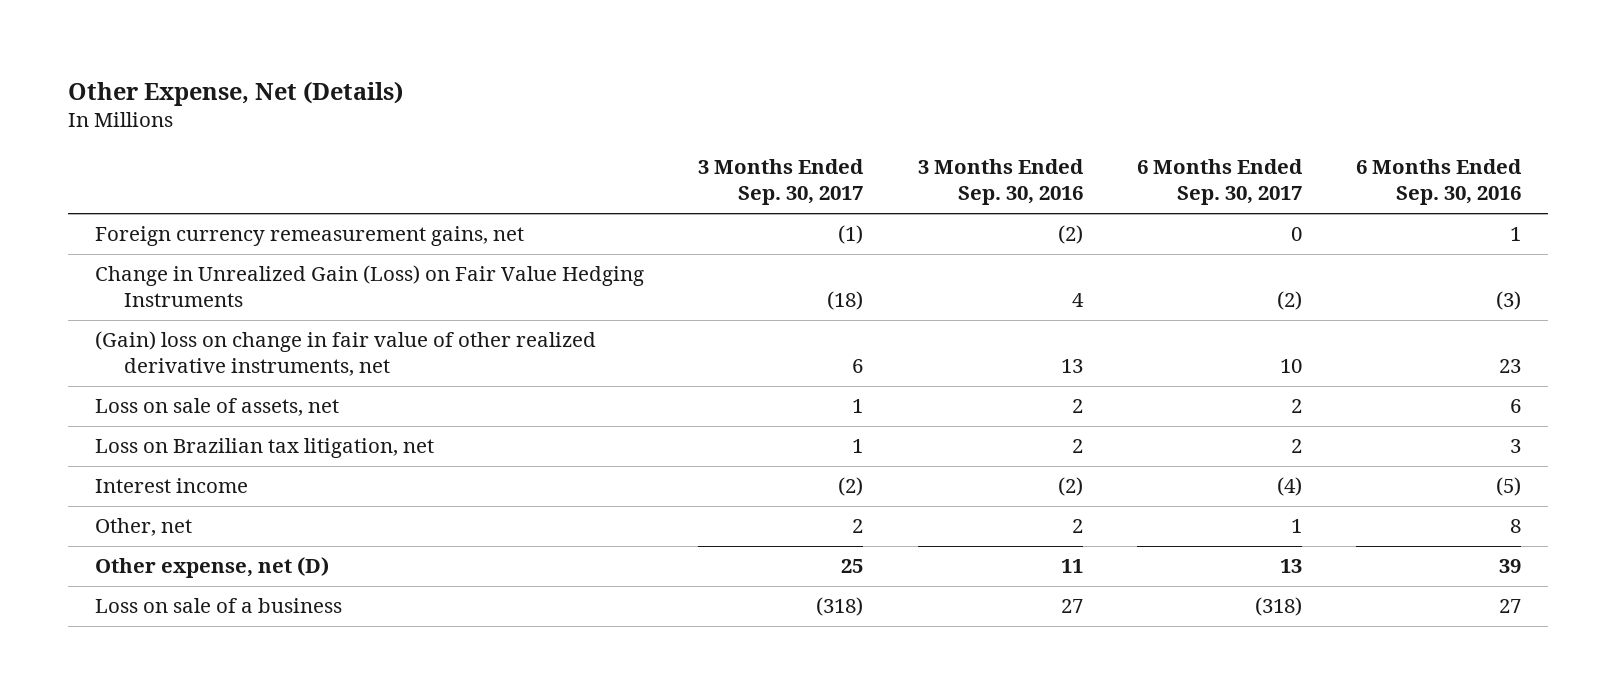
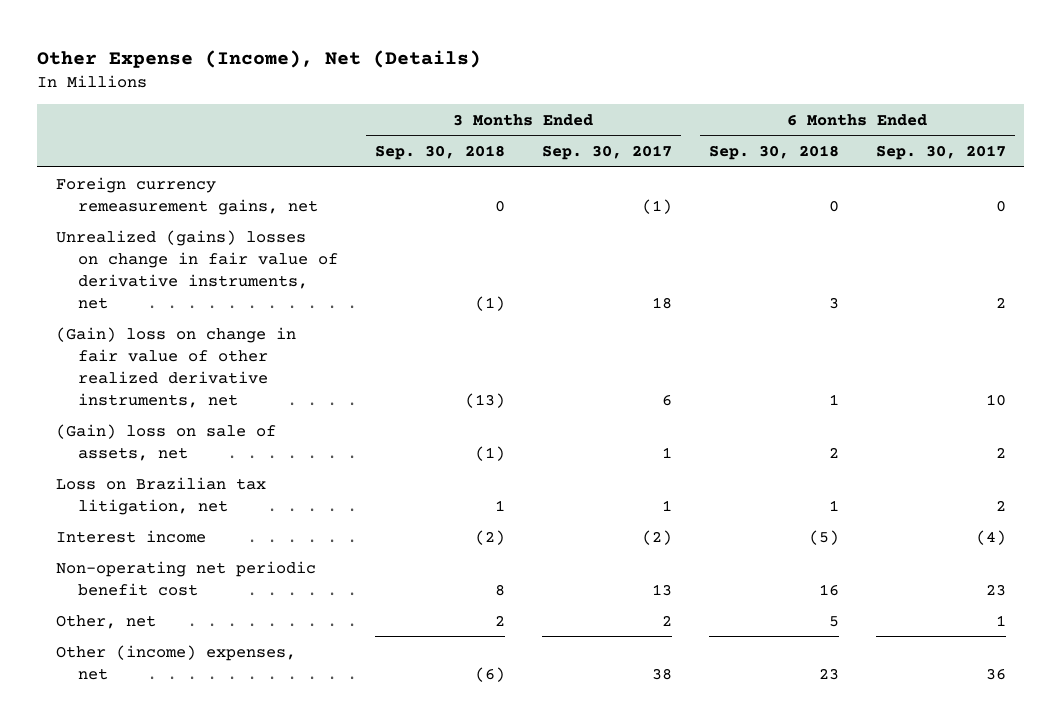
- Other Expense, Net (Details)
+ Other Expense (Income), Net (Details)
- | 3 Months Ended Sep. 30, 2017 | 3 Months Ended Sep. 30, 2016 | 6 Months Ended Sep. 30, 2017 | 6 Months Ended Sep. 30, 2016
+ | 3 Months Ended Sep. 30, 2018 | 3 Months Ended Sep. 30, 2017 | 6 Months Ended Sep. 30, 2018 | 6 Months Ended Sep. 30, 2017
- Change in Unrealized Gain (Loss) on Fair Value Hedging Instruments | (18) | 4 | (2) | (3)
+ Unrealized (gains) losses on change in fair value of derivative instruments, net | (1) | 18 | 3 | 2
- Loss on sale of assets, net | 1 | 2 | 2 | 6
+ (Gain) loss on sale of assets, net | (1) | 1 | 2 | 2
+ Non-operating net periodic benefit cost | 8 | 13 | 16 | 23
- Other expense, net (D) | 25 | 11 | 13 | 39
- Loss on sale of a business | (318) | 27 | (318) | 27
+ Other (income) expenses, net | (6) | 38 | 23 | 36

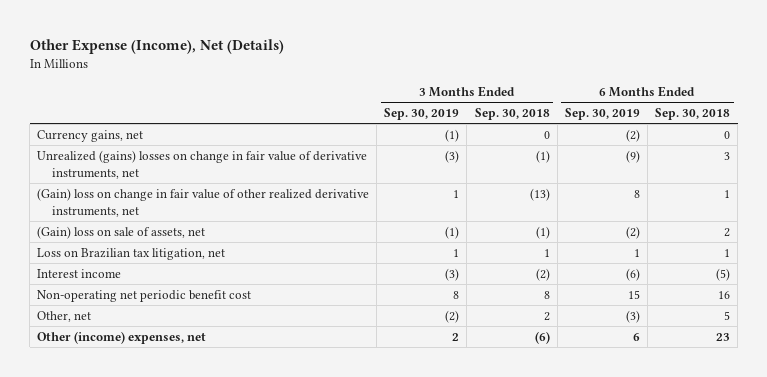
- | 3 Months Ended Sep. 30, 2018 | 3 Months Ended Sep. 30, 2017 | 6 Months Ended Sep. 30, 2018 | 6 Months Ended Sep. 30, 2017
+ | 3 Months Ended Sep. 30, 2019 | 3 Months Ended Sep. 30, 2018 | 6 Months Ended Sep. 30, 2019 | 6 Months Ended Sep. 30, 2018
- Foreign currency remeasurement gains, net | 0 | (1) | 0 | 0
+ Currency gains, net | (1) | 0 | (2) | 0

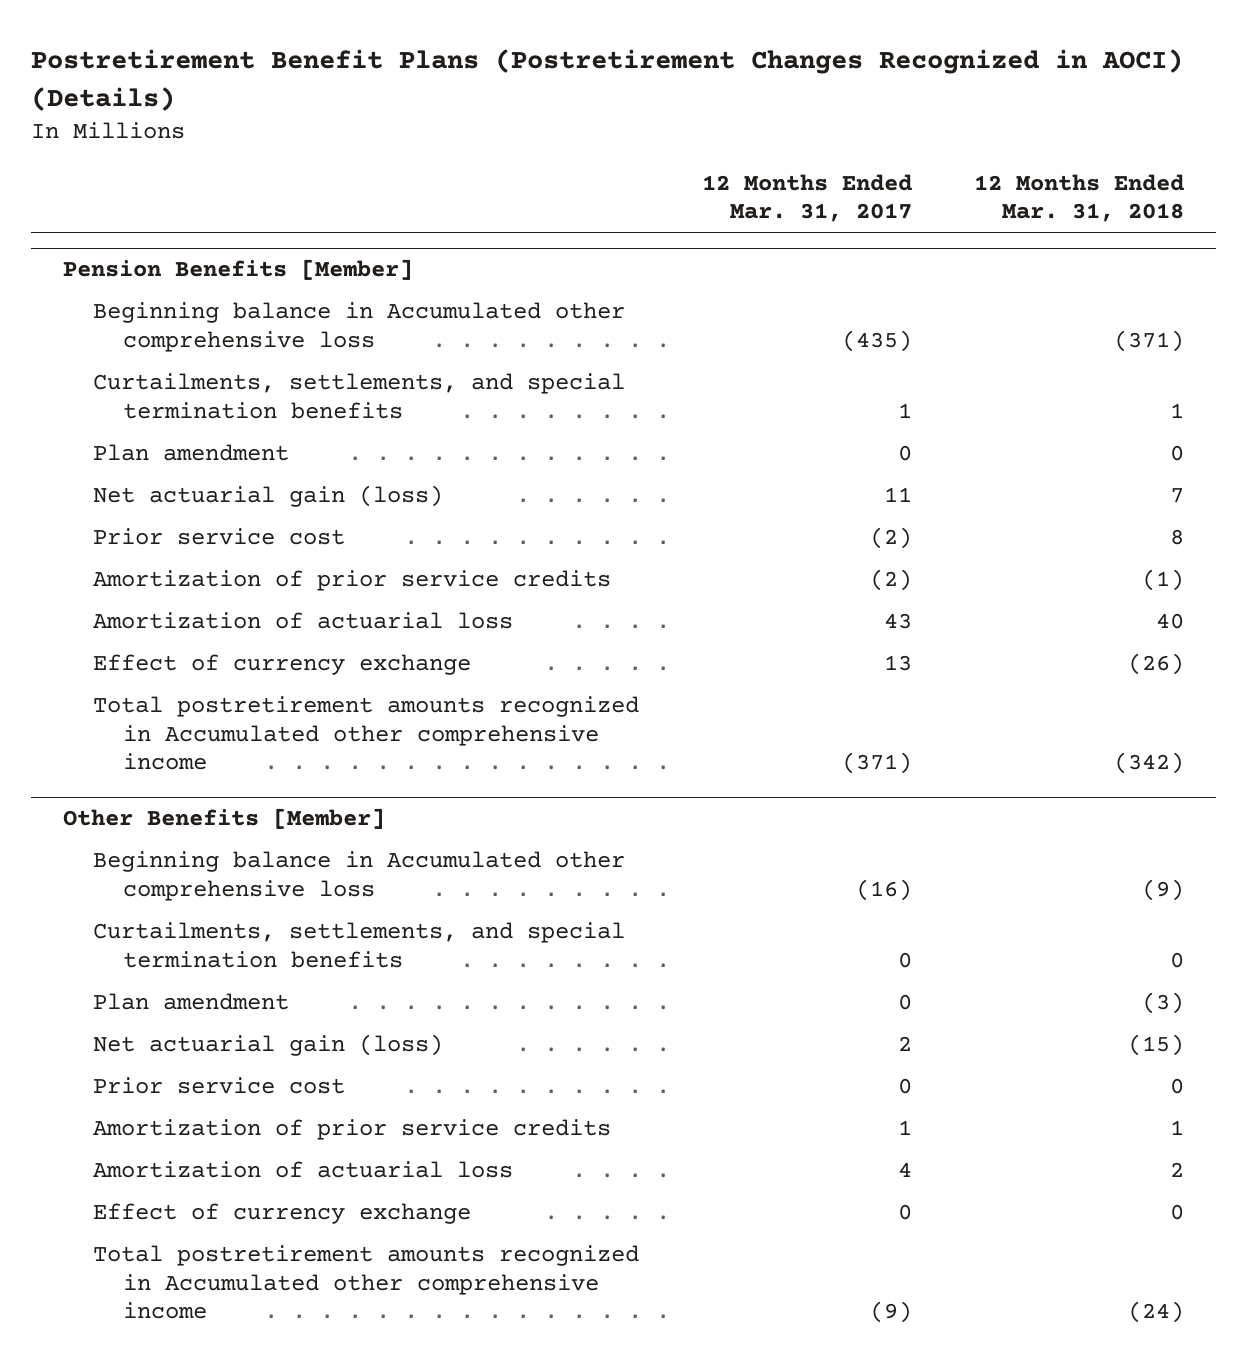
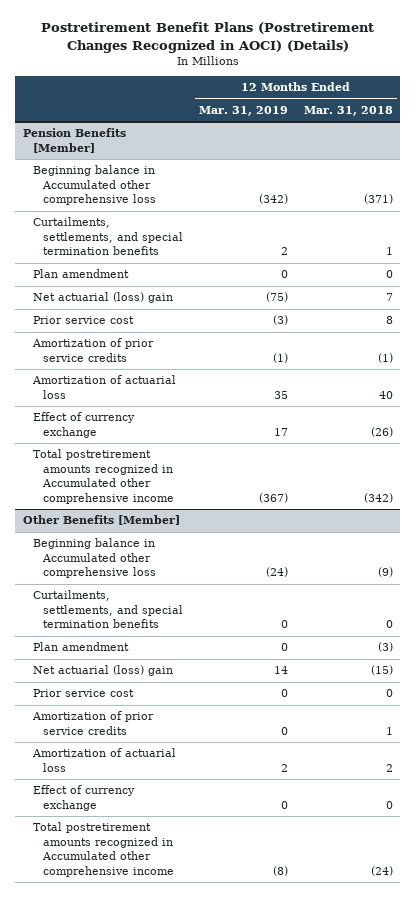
- | 12 Months Ended Mar. 31, 2017 | 12 Months Ended Mar. 31, 2018
+ | 12 Months Ended Mar. 31, 2019 | 12 Months Ended Mar. 31, 2018
@ Pension Benefits [Member]
- Net actuarial gain (loss) | 11 | 7
+ Net actuarial (loss) gain | (75) | 7
@ Other Benefits [Member]
- Net actuarial gain (loss) | 2 | (15)
+ Net actuarial (loss) gain | 14 | (15)

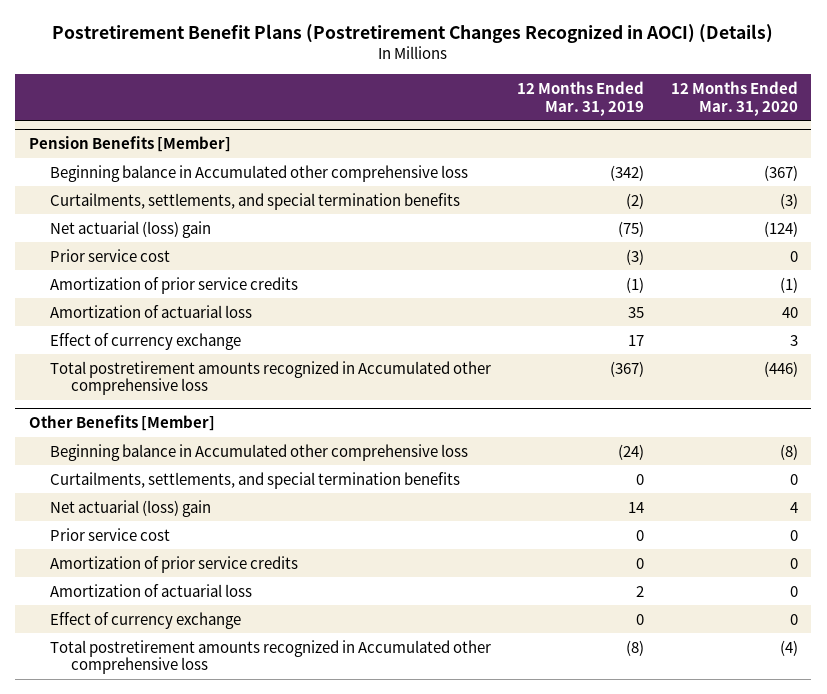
- | 12 Months Ended Mar. 31, 2019 | 12 Months Ended Mar. 31, 2018
+ | 12 Months Ended Mar. 31, 2019 | 12 Months Ended Mar. 31, 2020
@ Pension Benefits [Member]
- Curtailments, settlements, and special termination benefits | 2 | 1
- Plan amendment | 0 | 0
+ Curtailments, settlements, and special termination benefits | (2) | (3)
- Total postretirement amounts recognized in Accumulated other comprehensive income | (367) | (342)
+ Total postretirement amounts recognized in Accumulated other comprehensive loss | (367) | (446)
@ Other Benefits [Member]
- Plan amendment | 0 | (3)
- Total postretirement amounts recognized in Accumulated other comprehensive income | (8) | (24)
+ Total postretirement amounts recognized in Accumulated other comprehensive loss | (8) | (4)

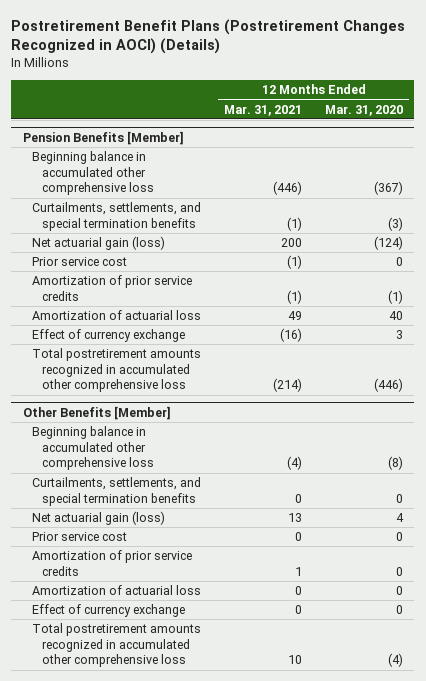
- | 12 Months Ended Mar. 31, 2019 | 12 Months Ended Mar. 31, 2020
+ | 12 Months Ended Mar. 31, 2021 | 12 Months Ended Mar. 31, 2020
@ Pension Benefits [Member]
- Beginning balance in Accumulated other comprehensive loss | (342) | (367)
+ Beginning balance in accumulated other comprehensive loss | (446) | (367)
- Net actuarial (loss) gain | (75) | (124)
+ Net actuarial gain (loss) | 200 | (124)
- Total postretirement amounts recognized in Accumulated other comprehensive loss | (367) | (446)
+ Total postretirement amounts recognized in accumulated other comprehensive loss | (214) | (446)
@ Other Benefits [Member]
- Beginning balance in Accumulated other comprehensive loss | (24) | (8)
+ Beginning balance in accumulated other comprehensive loss | (4) | (8)
- Net actuarial (loss) gain | 14 | 4
+ Net actuarial gain (loss) | 13 | 4
- Total postretirement amounts recognized in Accumulated other comprehensive loss | (8) | (4)
+ Total postretirement amounts recognized in accumulated other comprehensive loss | 10 | (4)

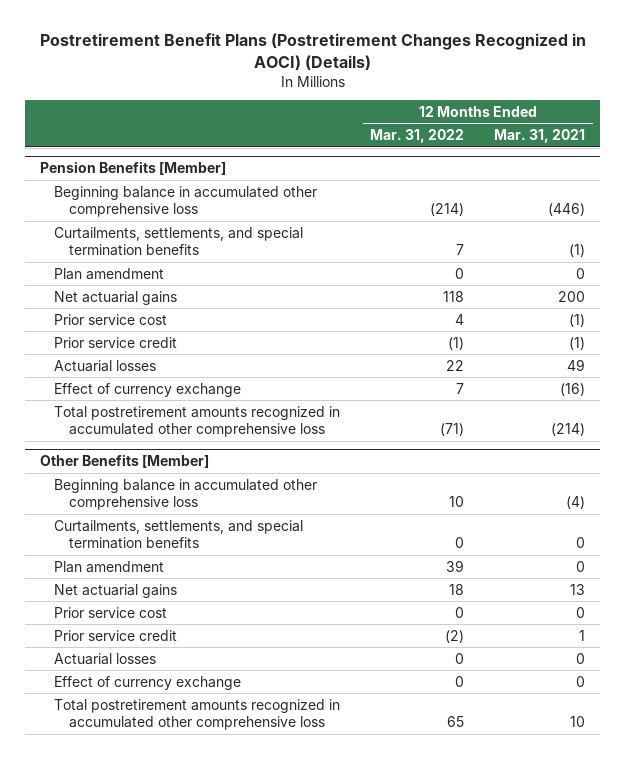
- | 12 Months Ended Mar. 31, 2021 | 12 Months Ended Mar. 31, 2020
+ | 12 Months Ended Mar. 31, 2022 | 12 Months Ended Mar. 31, 2021
@ Pension Benefits [Member]
- Net actuarial gain (loss) | 200 | (124)
+ Plan amendment | 0 | 0
+ Net actuarial gains | 118 | 200
- Amortization of prior service credits | (1) | (1)
- Amortization of actuarial loss | 49 | 40
+ Prior service credit | (1) | (1)
+ Actuarial losses | 22 | 49
@ Other Benefits [Member]
- Net actuarial gain (loss) | 13 | 4
+ Plan amendment | 39 | 0
+ Net actuarial gains | 18 | 13
- Amortization of prior service credits | 1 | 0
- Amortization of actuarial loss | 0 | 0
+ Prior service credit | (2) | 1
+ Actuarial losses | 0 | 0

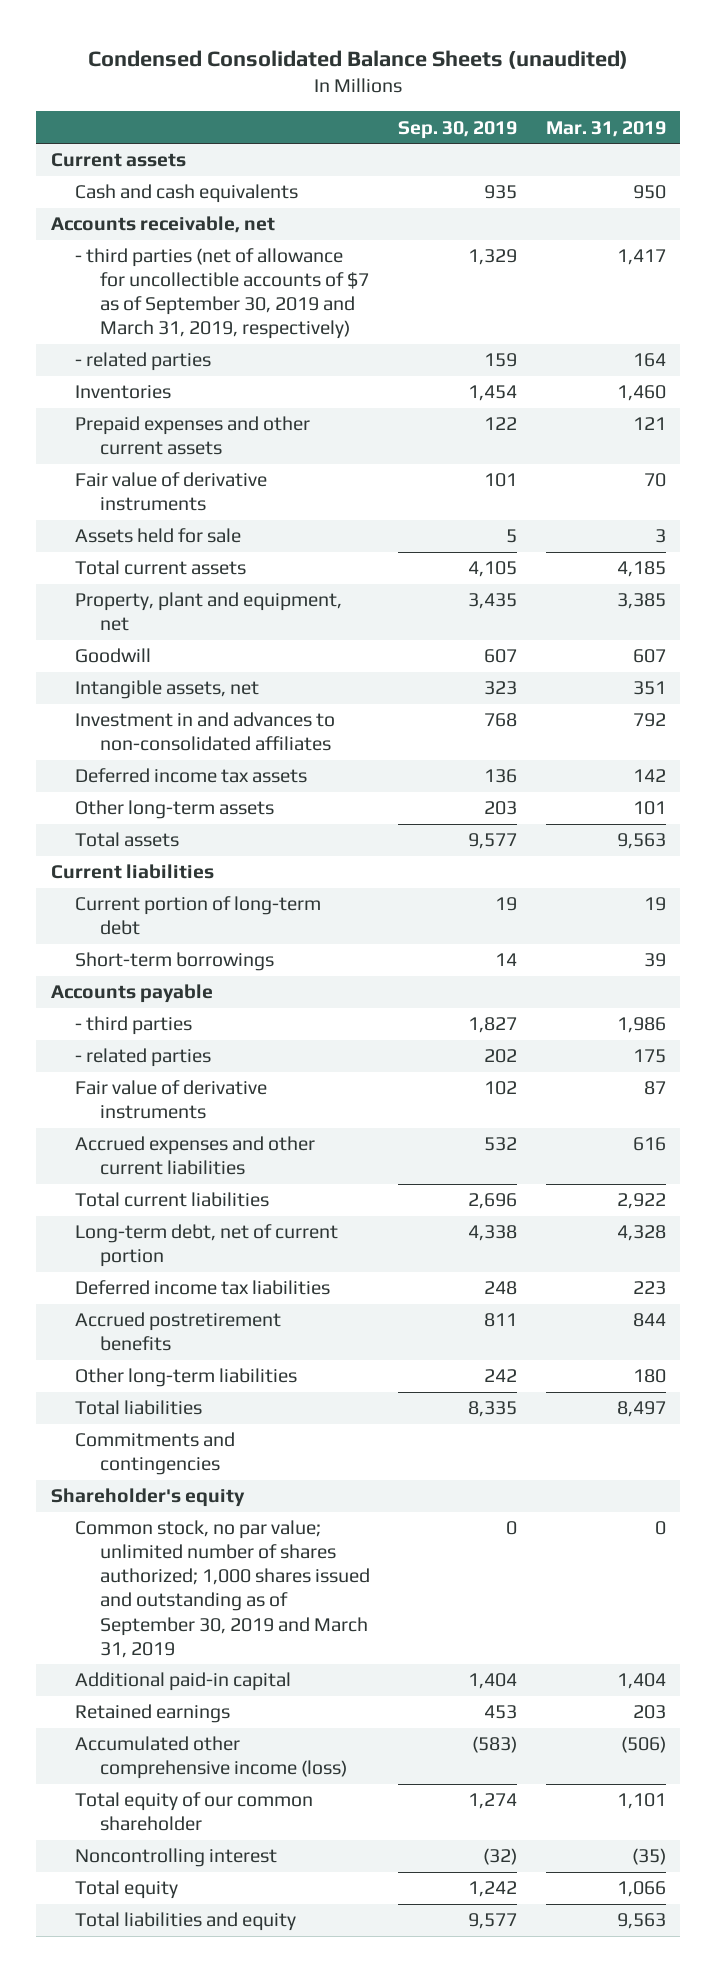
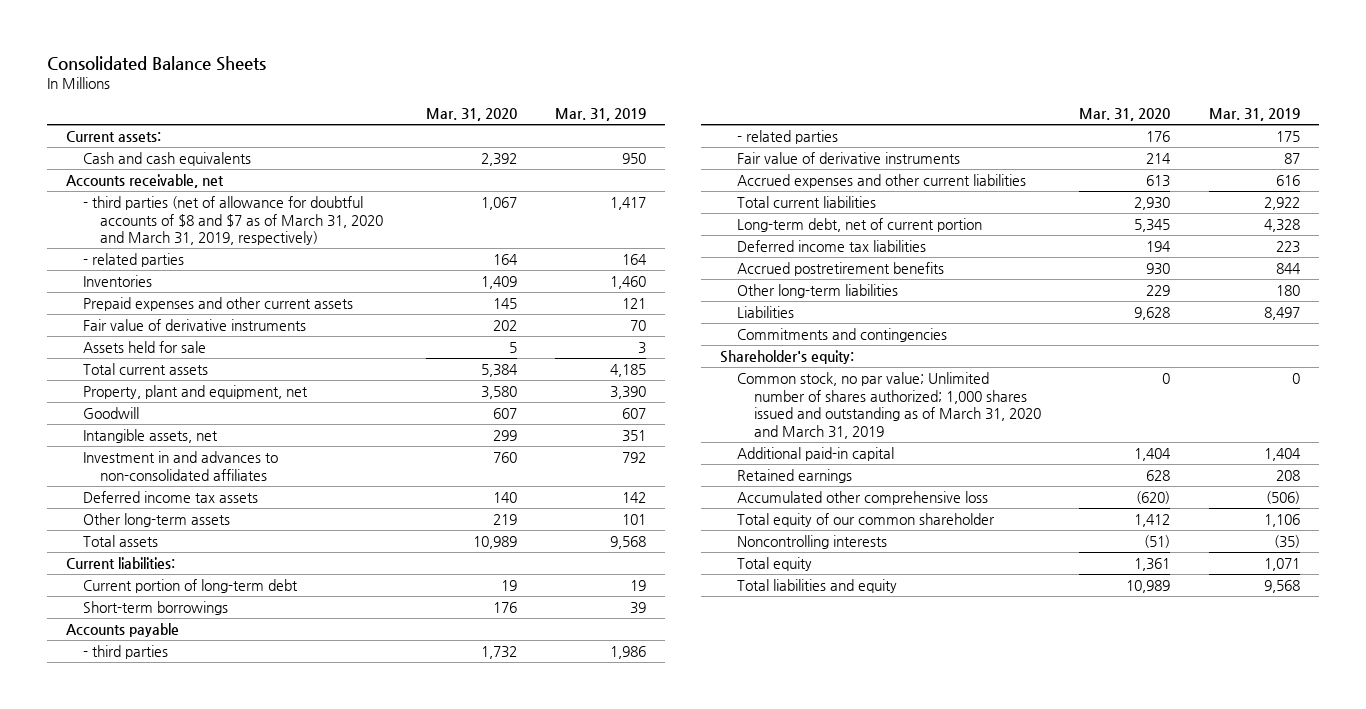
- Condensed Consolidated Balance Sheets (unaudited)
+ Consolidated Balance Sheets
- | Sep. 30, 2019 | Mar. 31, 2019
+ | Mar. 31, 2020 | Mar. 31, 2019
- Current assets
+ Current assets:
- - third parties (net of allowance for uncollectible accounts of $7 as of September 30, 2019 and March 31, 2019, respectively) | 1,329 | 1,417
+ - third parties (net of allowance for doubtful accounts of $8 and $7 as of March 31, 2020 and March 31, 2019, respectively) | 1,067 | 1,417
- Property, plant and equipment, net | 3,435 | 3,385
+ Property, plant and equipment, net | 3,580 | 3,390
- Total assets | 9,577 | 9,563
- Current liabilities
+ Total assets | 10,989 | 9,568
+ Current liabilities:
- Total liabilities | 8,335 | 8,497
+ Liabilities | 9,628 | 8,497
- Shareholder's equity
- Common stock, no par value; unlimited number of shares authorized; 1,000 shares issued and outstanding as of September 30, 2019 and March 31, 2019 | 0 | 0
+ Shareholder's equity:
+ Common stock, no par value; Unlimited number of shares authorized; 1,000 shares issued and outstanding as of March 31, 2020 and March 31, 2019 | 0 | 0
- Retained earnings | 453 | 203
- Accumulated other comprehensive income (loss) | (583) | (506)
- Total equity of our common shareholder | 1,274 | 1,101
- Noncontrolling interest | (32) | (35)
- Total equity | 1,242 | 1,066
- Total liabilities and equity | 9,577 | 9,563
+ Retained earnings | 628 | 208
+ Accumulated other comprehensive loss | (620) | (506)
+ Total equity of our common shareholder | 1,412 | 1,106
+ Noncontrolling interests | (51) | (35)
+ Total equity | 1,361 | 1,071
+ Total liabilities and equity | 10,989 | 9,568

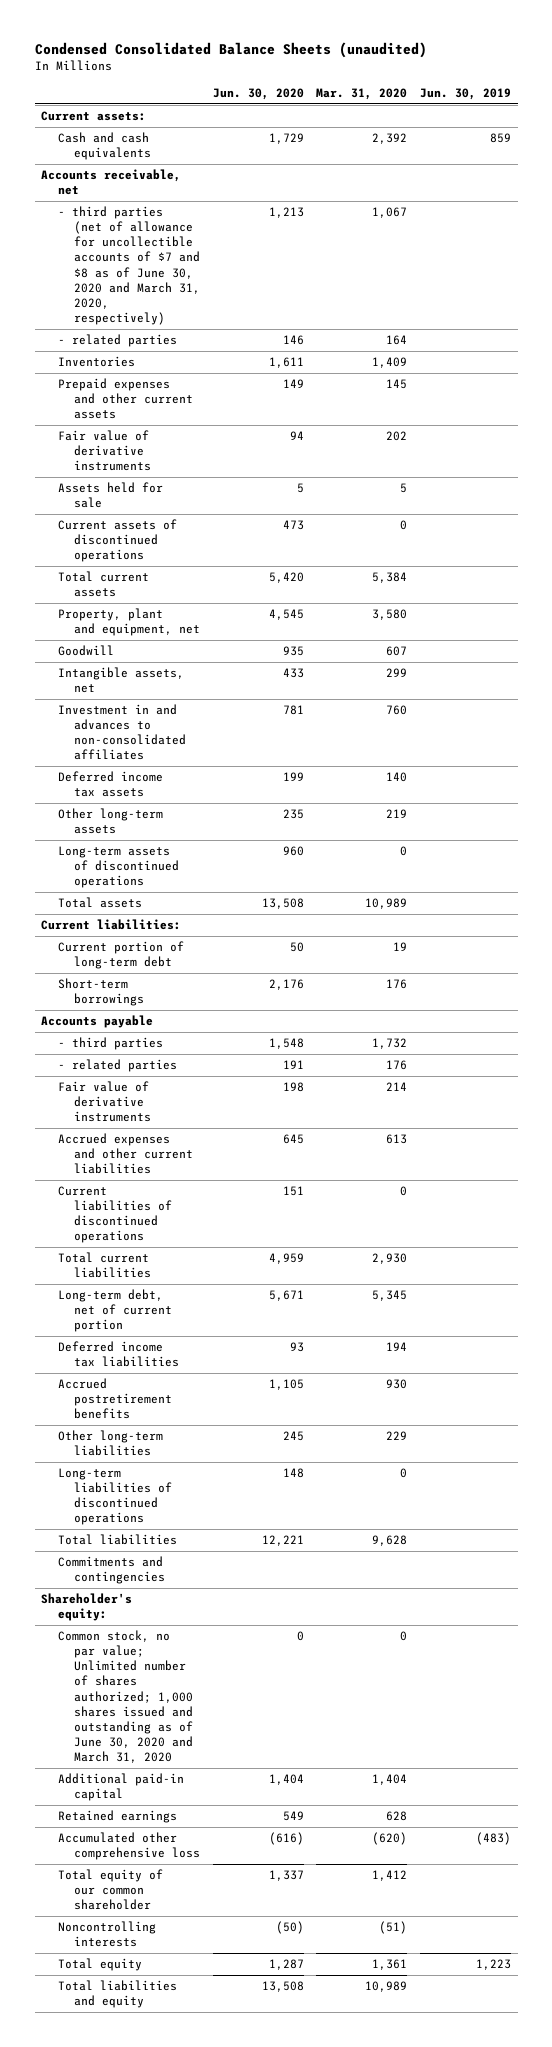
- Consolidated Balance Sheets
+ Condensed Consolidated Balance Sheets (unaudited)
- | Mar. 31, 2020 | Mar. 31, 2019
+ | Jun. 30, 2020 | Mar. 31, 2020 | Jun. 30, 2019
- - third parties (net of allowance for doubtful accounts of $8 and $7 as of March 31, 2020 and March 31, 2019, respectively) | 1,067 | 1,417
+ - third parties (net of allowance for uncollectible accounts of $7 and $8 as of June 30, 2020 and March 31, 2020, respectively) | 1,213 | 1,067 |
+ Current assets of discontinued operations | 473 | 0 |
+ Long-term assets of discontinued operations | 960 | 0 |
+ Current liabilities of discontinued operations | 151 | 0 |
- Liabilities | 9,628 | 8,497
+ Long-term liabilities of discontinued operations | 148 | 0 |
+ Total liabilities | 12,221 | 9,628 |
- Common stock, no par value; Unlimited number of shares authorized; 1,000 shares issued and outstanding as of March 31, 2020 and March 31, 2019 | 0 | 0
+ Common stock, no par value; Unlimited number of shares authorized; 1,000 shares issued and outstanding as of June 30, 2020 and March 31, 2020 | 0 | 0 |

